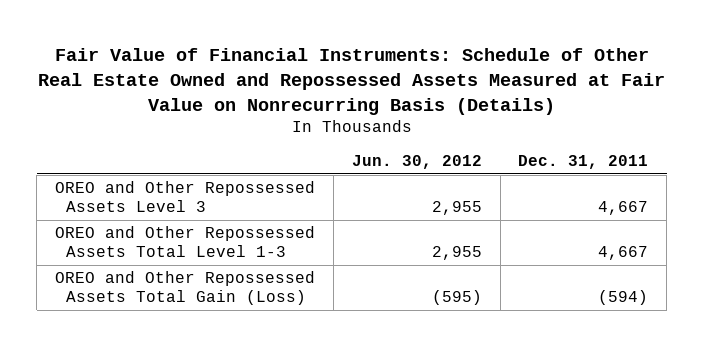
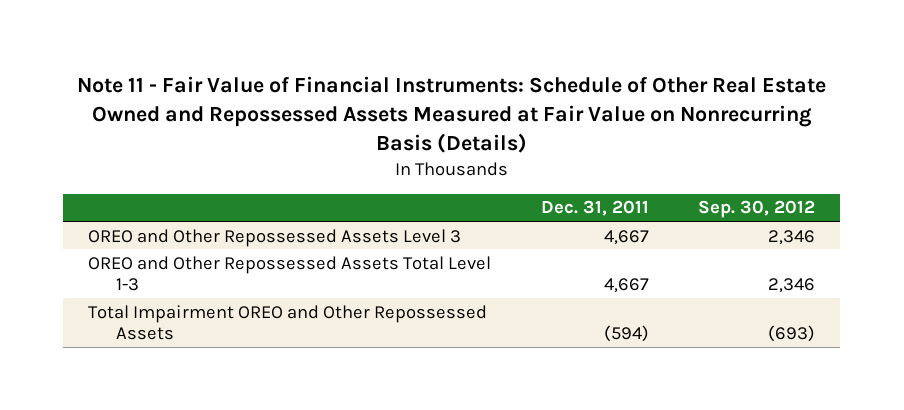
- Fair Value of Financial Instruments: Schedule of Other Real Estate Owned and Repossessed Assets Measured at Fair Value on Nonrecurring Basis (Details)
+ Note 11 - Fair Value of Financial Instruments: Schedule of Other Real Estate Owned and Repossessed Assets Measured at Fair Value on Nonrecurring Basis (Details)
- | Jun. 30, 2012 | Dec. 31, 2011
+ | Dec. 31, 2011 | Sep. 30, 2012
- OREO and Other Repossessed Assets Total Gain (Loss) | (595) | (594)
+ Total Impairment OREO and Other Repossessed Assets | (594) | (693)

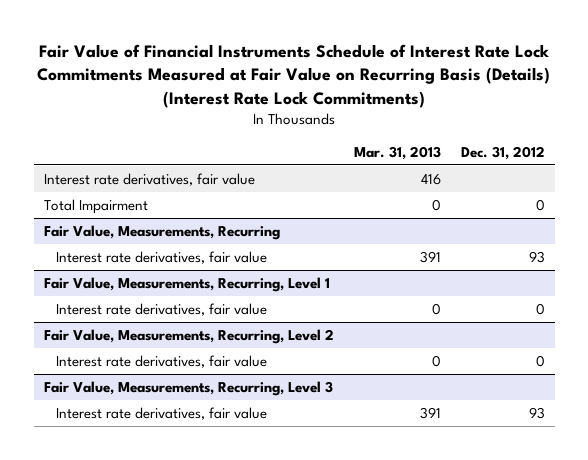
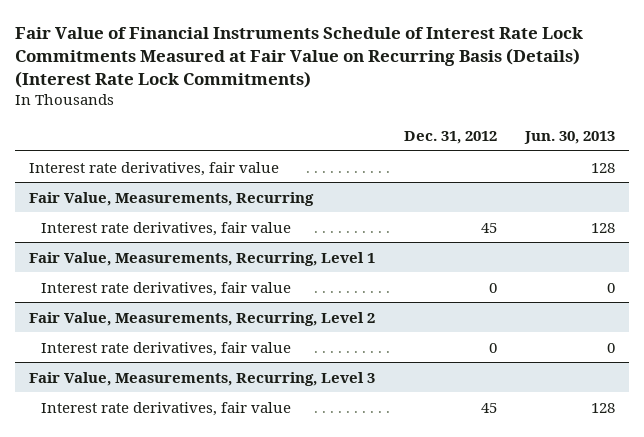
- | Mar. 31, 2013 | Dec. 31, 2012
+ | Dec. 31, 2012 | Jun. 30, 2013
- Total Impairment | 0 | 0
@ Fair Value, Measurements, Recurring
- Interest rate derivatives, fair value | 391 | 93
+ Interest rate derivatives, fair value | 45 | 128
@ Fair Value, Measurements, Recurring, Level 3
- Interest rate derivatives, fair value | 391 | 93
+ Interest rate derivatives, fair value | 45 | 128

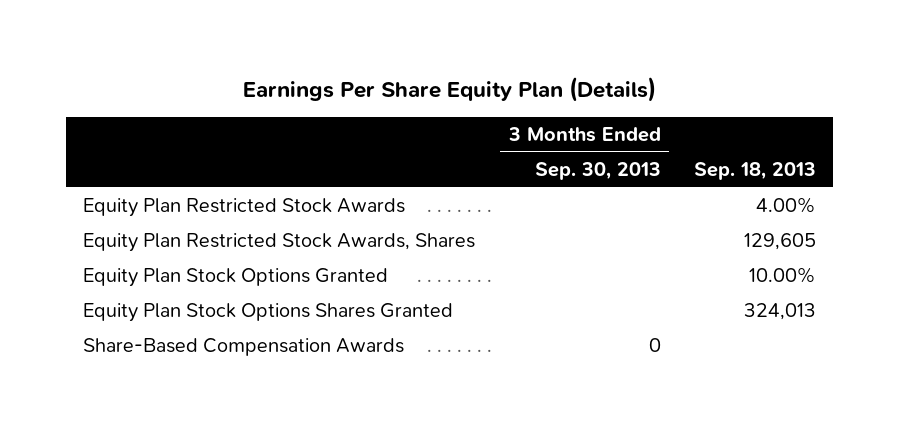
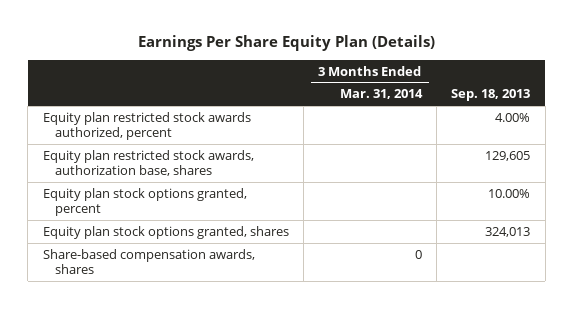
- | 3 Months Ended Sep. 30, 2013 | Sep. 18, 2013
+ | 3 Months Ended Mar. 31, 2014 | Sep. 18, 2013
- Equity Plan Restricted Stock Awards | | 4.00%
- Equity Plan Restricted Stock Awards, Shares | | 129,605
- Equity Plan Stock Options Granted | | 10.00%
- Equity Plan Stock Options Shares Granted | | 324,013
- Share-Based Compensation Awards | 0 |
+ Equity plan restricted stock awards authorized, percent | | 4.00%
+ Equity plan restricted stock awards, authorization base, shares | | 129,605
+ Equity plan stock options granted, percent | | 10.00%
+ Equity plan stock options granted, shares | | 324,013
+ Share-based compensation awards, shares | 0 |

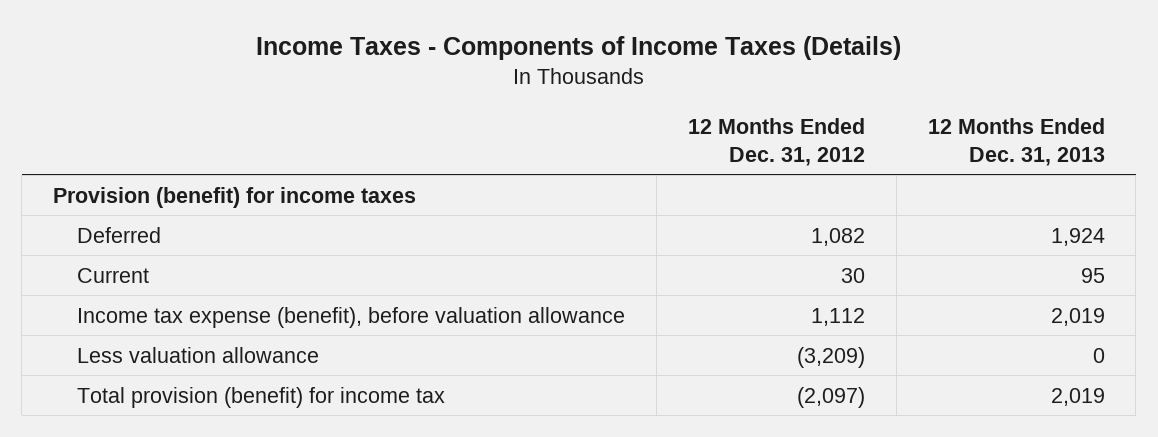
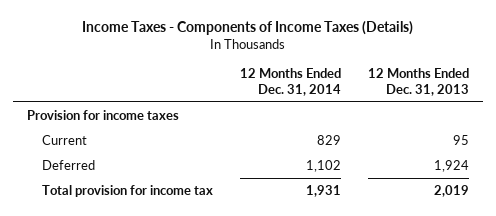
- | 12 Months Ended Dec. 31, 2012 | 12 Months Ended Dec. 31, 2013
+ | 12 Months Ended Dec. 31, 2014 | 12 Months Ended Dec. 31, 2013
- Provision (benefit) for income taxes
+ Provision for income taxes
- Income tax expense (benefit), before valuation allowance | 1,112 | 2,019
- Less valuation allowance | (3,209) | 0
- Total provision (benefit) for income tax | (2,097) | 2,019
moved down: Deferred | 1,102 | 1,924
+ Total provision for income tax | 1,931 | 2,019

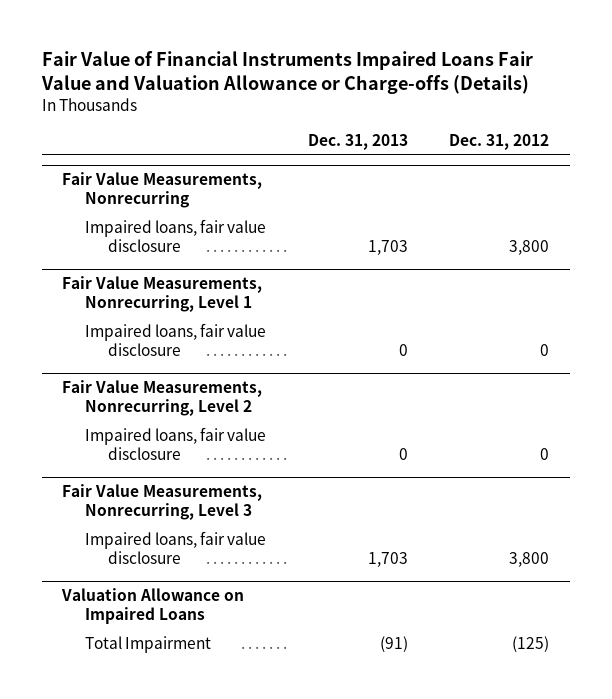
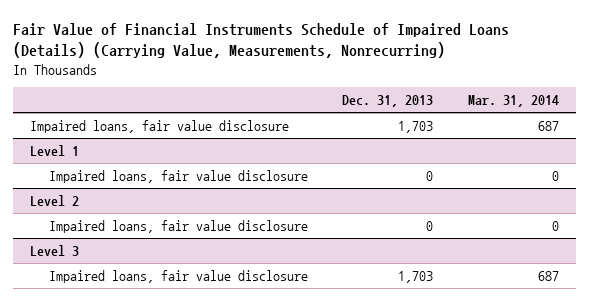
- Fair Value of Financial Instruments Impaired Loans Fair Value and Valuation Allowance or Charge-offs (Details)
+ Fair Value of Financial Instruments Schedule of Impaired Loans (Details) (Carrying Value, Measurements, Nonrecurring)
- | Dec. 31, 2013 | Dec. 31, 2012
+ | Dec. 31, 2013 | Mar. 31, 2014
- Fair Value Measurements, Nonrecurring
- Fair Value Measurements, Nonrecurring, Level 1
+ Level 1
- Fair Value Measurements, Nonrecurring, Level 2
+ Level 2
- Fair Value Measurements, Nonrecurring, Level 3
+ Level 3
- Valuation Allowance on Impaired Loans
- Total Impairment | (91) | (125)

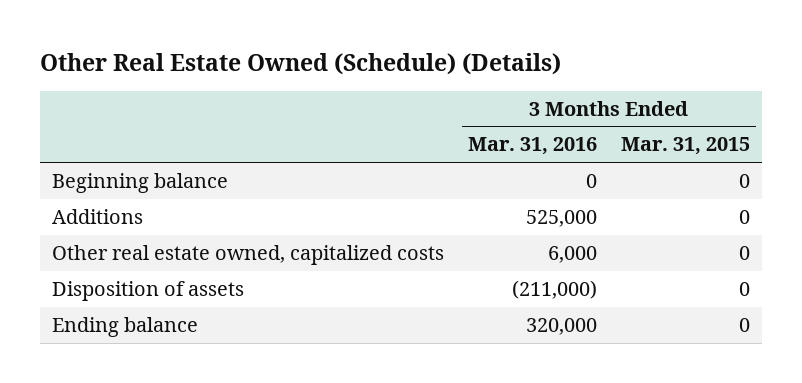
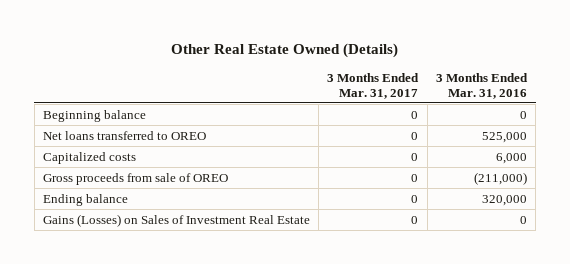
- Other Real Estate Owned (Schedule) (Details)
+ Other Real Estate Owned (Details)
- | 3 Months Ended Mar. 31, 2016 | 3 Months Ended Mar. 31, 2015
+ | 3 Months Ended Mar. 31, 2017 | 3 Months Ended Mar. 31, 2016
- Additions | 525,000 | 0
- Other real estate owned, capitalized costs | 6,000 | 0
- Disposition of assets | (211,000) | 0
+ Net loans transferred to OREO | 0 | 525,000
+ Capitalized costs | 0 | 6,000
+ Gross proceeds from sale of OREO | 0 | (211,000)
+ Gains (Losses) on Sales of Investment Real Estate | 0 | 0

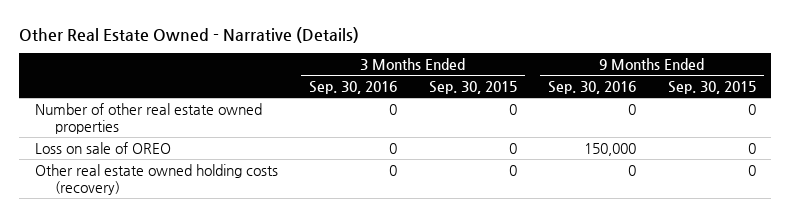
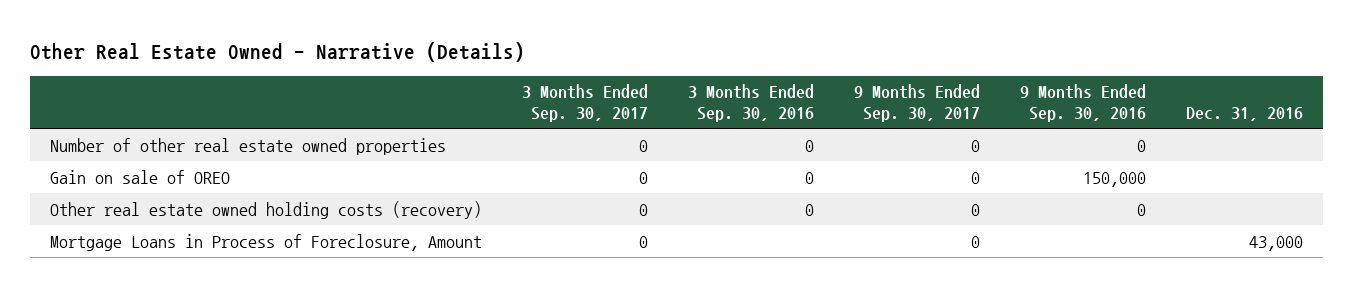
- | 3 Months Ended Sep. 30, 2016 | 3 Months Ended Sep. 30, 2015 | 9 Months Ended Sep. 30, 2016 | 9 Months Ended Sep. 30, 2015
+ | 3 Months Ended Sep. 30, 2017 | 3 Months Ended Sep. 30, 2016 | 9 Months Ended Sep. 30, 2017 | 9 Months Ended Sep. 30, 2016 | Dec. 31, 2016
- Loss on sale of OREO | 0 | 0 | 150,000 | 0
+ Gain on sale of OREO | 0 | 0 | 0 | 150,000 |
+ Mortgage Loans in Process of Foreclosure, Amount | 0 | | 0 | | 43,000

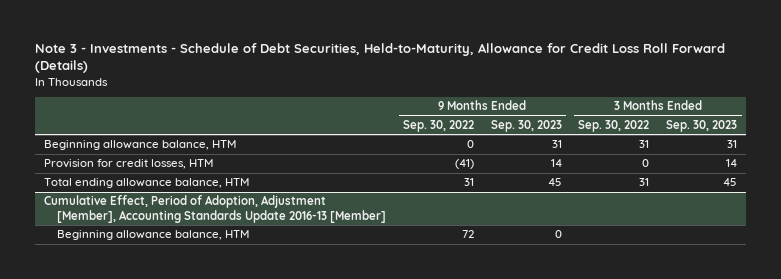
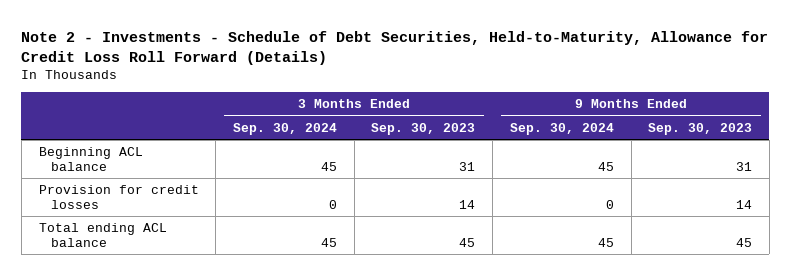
- Note 3 - Investments - Schedule of Debt Securities, Held-to-Maturity, Allowance for Credit Loss Roll Forward (Details)
+ Note 2 - Investments - Schedule of Debt Securities, Held-to-Maturity, Allowance for Credit Loss Roll Forward (Details)
- | 9 Months Ended Sep. 30, 2022 | 9 Months Ended Sep. 30, 2023 | 3 Months Ended Sep. 30, 2022 | 3 Months Ended Sep. 30, 2023
+ | 3 Months Ended Sep. 30, 2024 | 3 Months Ended Sep. 30, 2023 | 9 Months Ended Sep. 30, 2024 | 9 Months Ended Sep. 30, 2023
- Beginning allowance balance, HTM | 0 | 31 | 31 | 31
- Provision for credit losses, HTM | (41) | 14 | 0 | 14
- Total ending allowance balance, HTM | 31 | 45 | 31 | 45
- Cumulative Effect, Period of Adoption, Adjustment [Member], Accounting Standards Update 2016-13 [Member]
- Beginning allowance balance, HTM | 72 | 0 | |
+ Beginning ACL balance | 45 | 31 | 45 | 31
+ Provision for credit losses | 0 | 14 | 0 | 14
+ Total ending ACL balance | 45 | 45 | 45 | 45

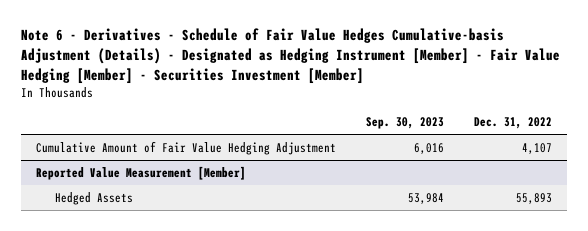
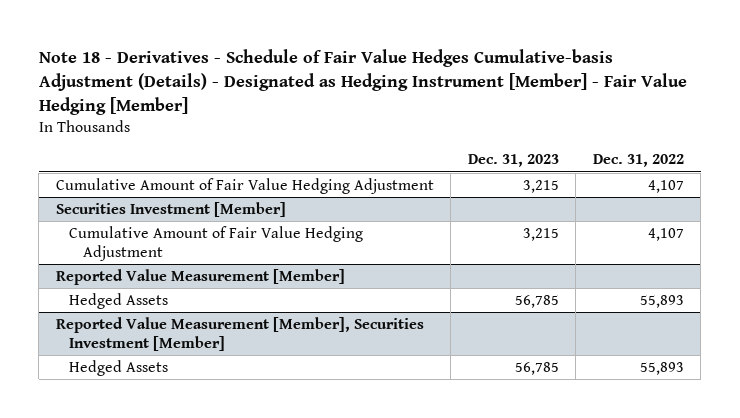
- Note 6 - Derivatives - Schedule of Fair Value Hedges Cumulative-basis Adjustment (Details) - Designated as Hedging Instrument [Member] - Fair Value Hedging [Member] - Securities Investment [Member]
+ Note 18 - Derivatives - Schedule of Fair Value Hedges Cumulative-basis Adjustment (Details) - Designated as Hedging Instrument [Member] - Fair Value Hedging [Member]
- | Sep. 30, 2023 | Dec. 31, 2022
+ | Dec. 31, 2023 | Dec. 31, 2022
+ Securities Investment [Member]
+ Cumulative Amount of Fair Value Hedging Adjustment | 3,215 | 4,107
+ Reported Value Measurement [Member], Securities Investment [Member]
+ Hedged Assets | 56,785 | 55,893

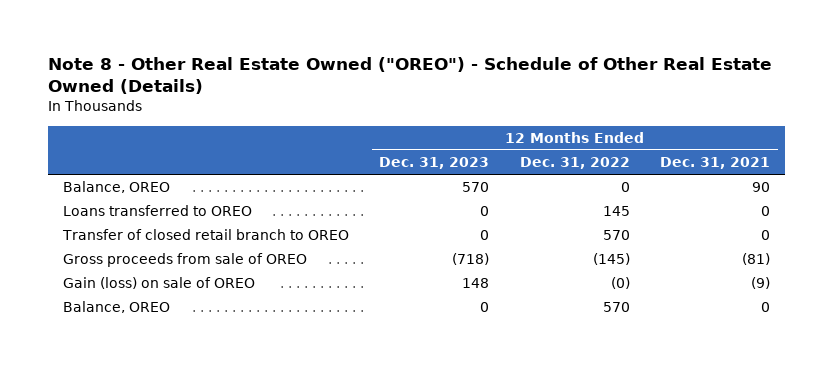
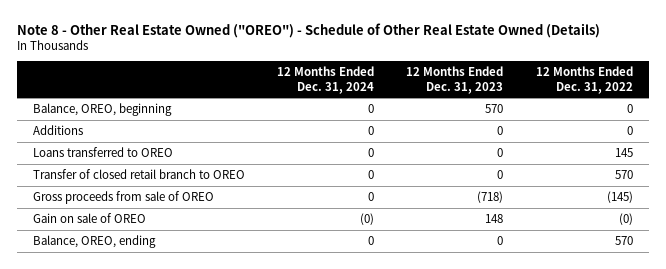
- | 12 Months Ended Dec. 31, 2023 | 12 Months Ended Dec. 31, 2022 | 12 Months Ended Dec. 31, 2021
+ | 12 Months Ended Dec. 31, 2024 | 12 Months Ended Dec. 31, 2023 | 12 Months Ended Dec. 31, 2022
- Balance, OREO | 570 | 0 | 90
+ Balance, OREO, beginning | 0 | 570 | 0
+ Additions | 0 | 0 | 0
- Gain (loss) on sale of OREO | 148 | (0) | (9)
- Balance, OREO | 0 | 570 | 0
+ Gain on sale of OREO | (0) | 148 | (0)
+ Balance, OREO, ending | 0 | 0 | 570

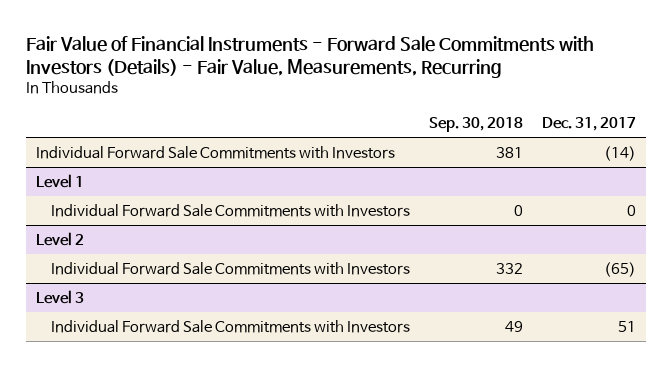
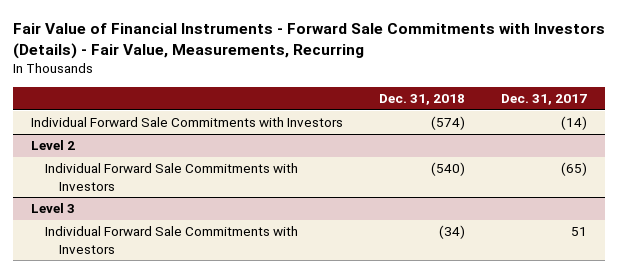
- | Sep. 30, 2018 | Dec. 31, 2017
+ | Dec. 31, 2018 | Dec. 31, 2017
- Level 1
- Individual Forward Sale Commitments with Investors | 0 | 0

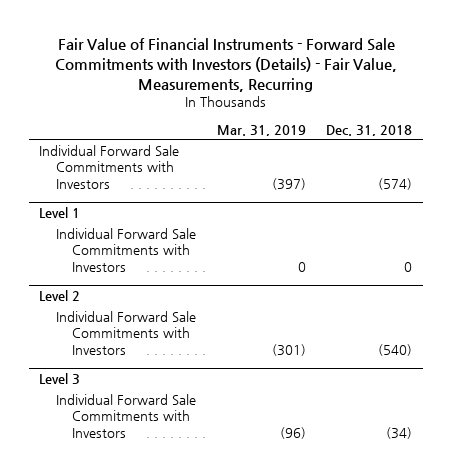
- | Dec. 31, 2018 | Dec. 31, 2017
+ | Mar. 31, 2019 | Dec. 31, 2018
+ Level 1
+ Individual Forward Sale Commitments with Investors | 0 | 0

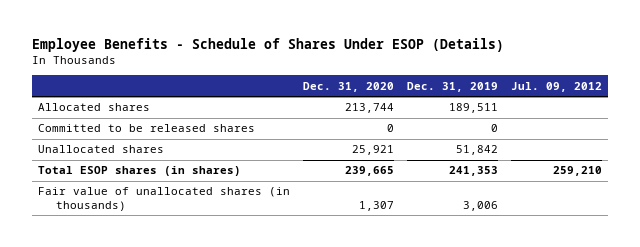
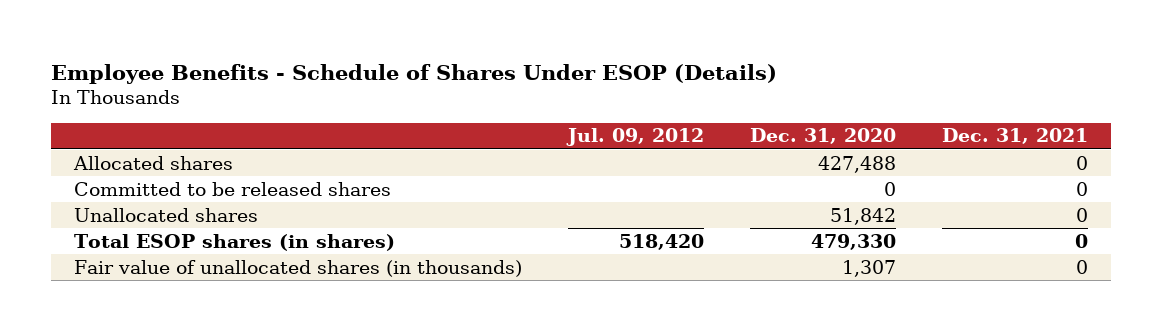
- | Dec. 31, 2020 | Dec. 31, 2019 | Jul. 09, 2012
+ | Jul. 09, 2012 | Dec. 31, 2020 | Dec. 31, 2021
- Allocated shares | 213,744 | 189,511 |
+ Allocated shares | | 427,488 | 0
- Unallocated shares | 25,921 | 51,842 |
- Total ESOP shares (in shares) | 239,665 | 241,353 | 259,210
+ Unallocated shares | | 51,842 | 0
+ Total ESOP shares (in shares) | 518,420 | 479,330 | 0

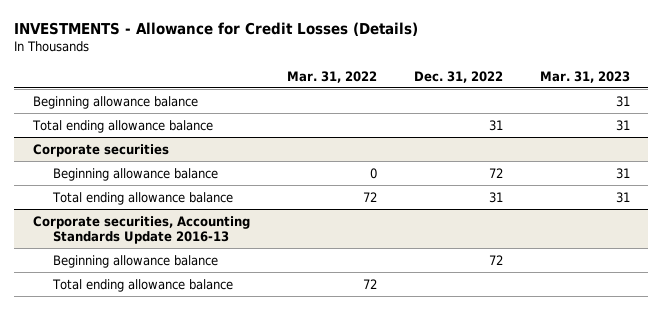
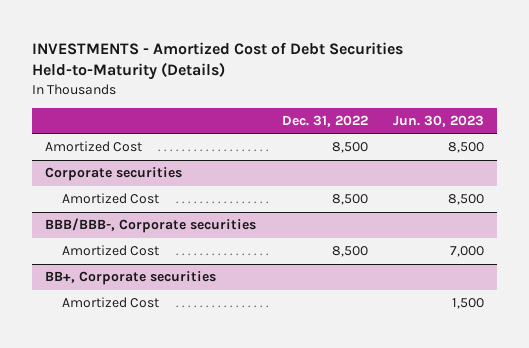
- INVESTMENTS - Allowance for Credit Losses (Details)
+ INVESTMENTS - Amortized Cost of Debt Securities Held-to-Maturity (Details)
- | Mar. 31, 2022 | Dec. 31, 2022 | Mar. 31, 2023
+ | Dec. 31, 2022 | Jun. 30, 2023
- Beginning allowance balance | | | 31
- Total ending allowance balance | | 31 | 31
+ Amortized Cost | 8,500 | 8,500
@ Corporate securities
- Beginning allowance balance | 0 | 72 | 31
- Total ending allowance balance | 72 | 31 | 31
- Corporate securities, Accounting Standards Update 2016-13
- Beginning allowance balance | | 72 |
- Total ending allowance balance | 72 | |
@ Corporate securities
+ Amortized Cost | 8,500 | 8,500
+ BBB/BBB-, Corporate securities
+ Amortized Cost | 8,500 | 7,000
+ BB+, Corporate securities
+ Amortized Cost | | 1,500

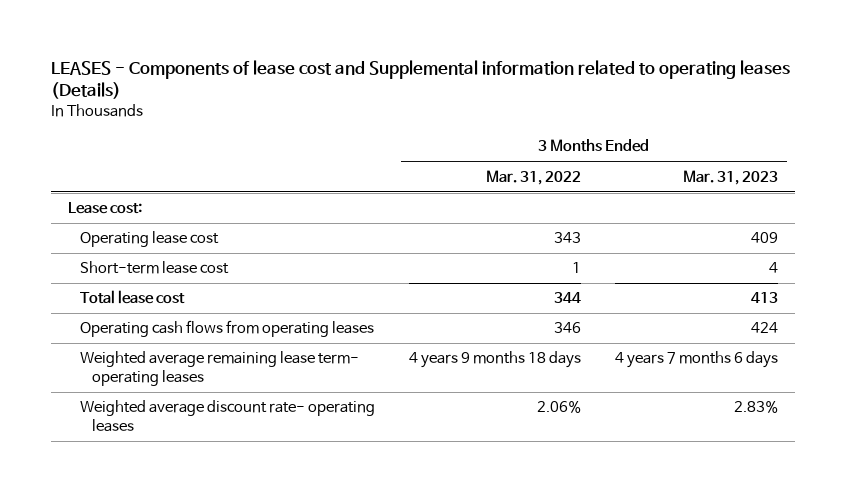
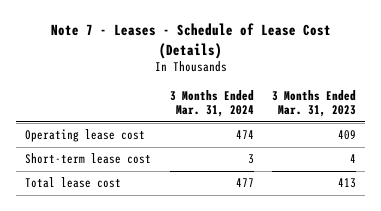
- LEASES - Components of lease cost and Supplemental information related to operating leases (Details)
+ Note 7 - Leases - Schedule of Lease Cost (Details)
- | 3 Months Ended Mar. 31, 2022 | 3 Months Ended Mar. 31, 2023
+ | 3 Months Ended Mar. 31, 2024 | 3 Months Ended Mar. 31, 2023
- Lease cost:
- Operating cash flows from operating leases | 346 | 424
- Weighted average remaining lease term- operating leases | 4 years 9 months 18 days | 4 years 7 months 6 days
- Weighted average discount rate- operating leases | 2.06% | 2.83%

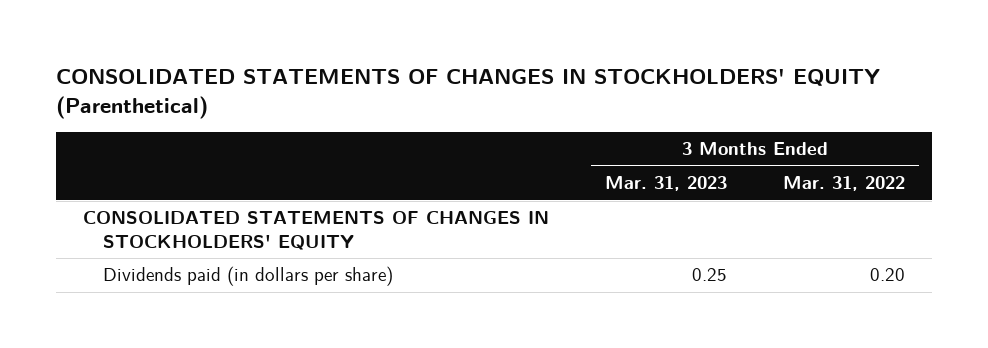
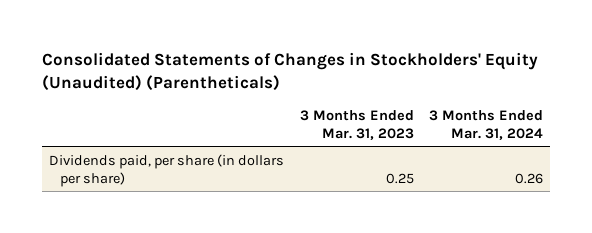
- CONSOLIDATED STATEMENTS OF CHANGES IN STOCKHOLDERS' EQUITY (Parenthetical)
+ Consolidated Statements of Changes in Stockholders' Equity (Unaudited) (Parentheticals)
- | 3 Months Ended Mar. 31, 2023 | 3 Months Ended Mar. 31, 2022
+ | 3 Months Ended Mar. 31, 2023 | 3 Months Ended Mar. 31, 2024
- CONSOLIDATED STATEMENTS OF CHANGES IN STOCKHOLDERS' EQUITY
- Dividends paid (in dollars per share) | 0.25 | 0.20
+ Dividends paid, per share (in dollars per share) | 0.25 | 0.26

